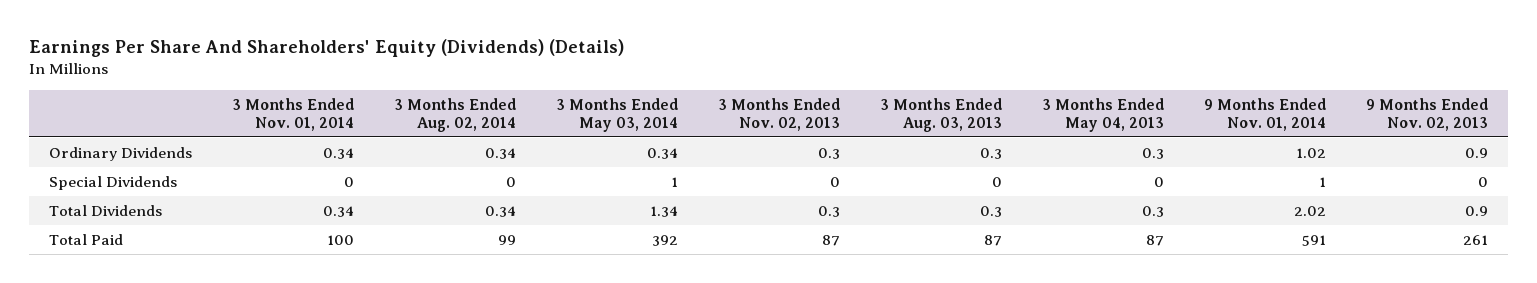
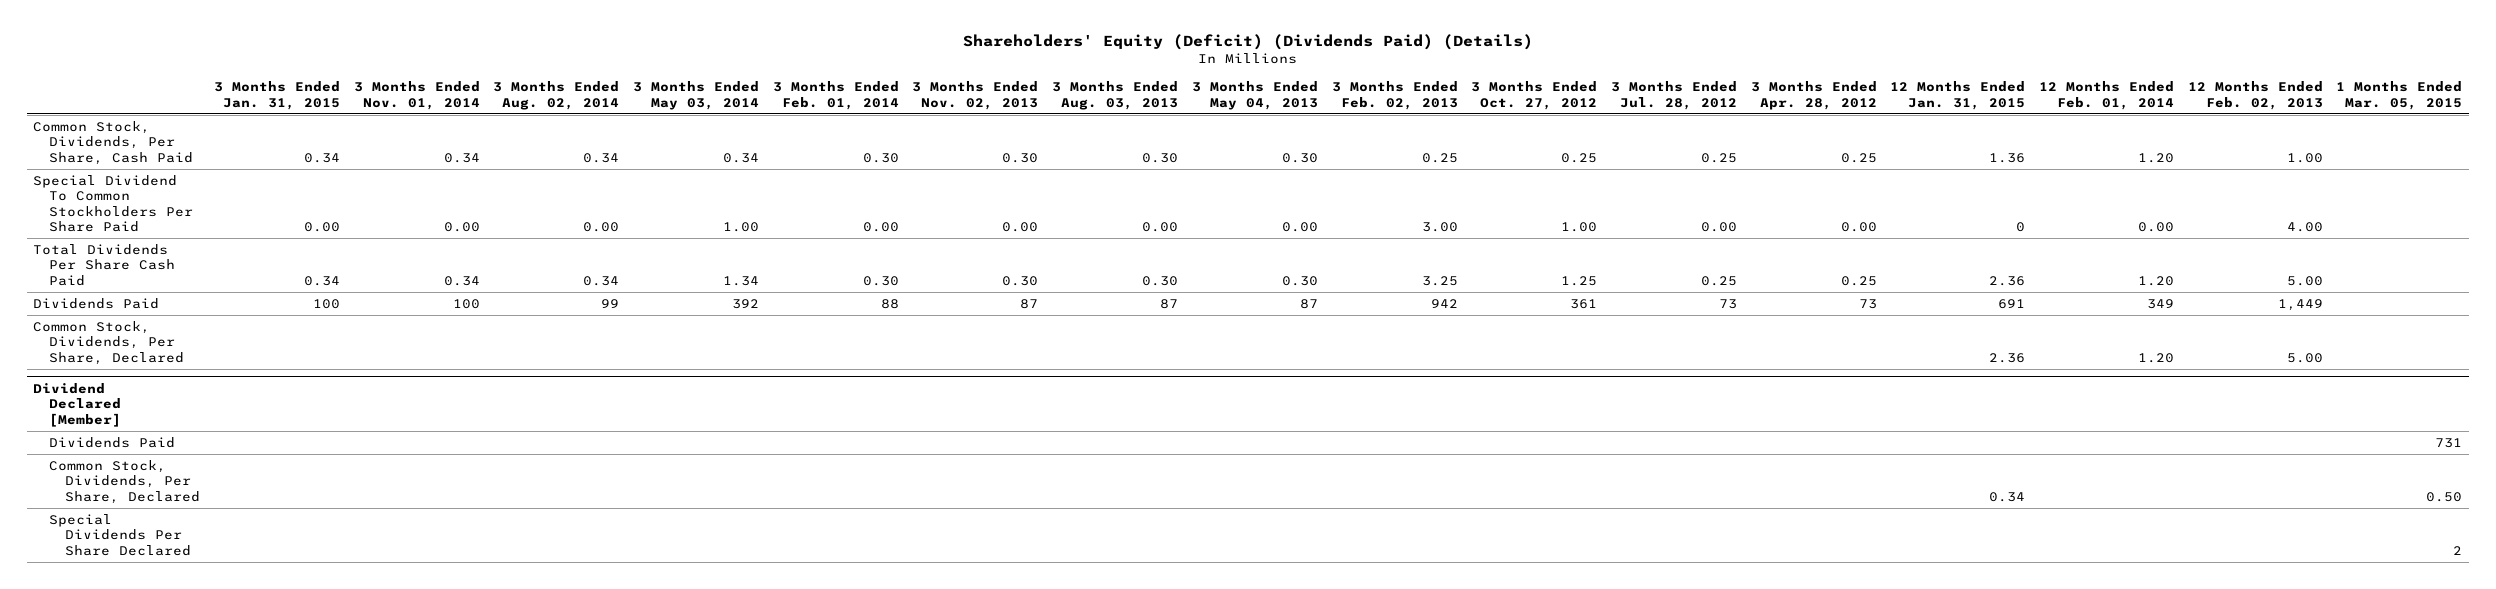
- Earnings Per Share And Shareholders' Equity (Dividends) (Details)
+ Shareholders' Equity (Deficit) (Dividends Paid) (Details)
- | 3 Months Ended Nov. 01, 2014 | 3 Months Ended Aug. 02, 2014 | 3 Months Ended May 03, 2014 | 3 Months Ended Nov. 02, 2013 | 3 Months Ended Aug. 03, 2013 | 3 Months Ended May 04, 2013 | 9 Months Ended Nov. 01, 2014 | 9 Months Ended Nov. 02, 2013
+ | 3 Months Ended Jan. 31, 2015 | 3 Months Ended Nov. 01, 2014 | 3 Months Ended Aug. 02, 2014 | 3 Months Ended May 03, 2014 | 3 Months Ended Feb. 01, 2014 | 3 Months Ended Nov. 02, 2013 | 3 Months Ended Aug. 03, 2013 | 3 Months Ended May 04, 2013 | 3 Months Ended Feb. 02, 2013 | 3 Months Ended Oct. 27, 2012 | 3 Months Ended Jul. 28, 2012 | 3 Months Ended Apr. 28, 2012 | 12 Months Ended Jan. 31, 2015 | 12 Months Ended Feb. 01, 2014 | 12 Months Ended Feb. 02, 2013 | 1 Months Ended Mar. 05, 2015
- Ordinary Dividends | 0.34 | 0.34 | 0.34 | 0.3 | 0.3 | 0.3 | 1.02 | 0.9
- Special Dividends | 0 | 0 | 1 | 0 | 0 | 0 | 1 | 0
- Total Dividends | 0.34 | 0.34 | 1.34 | 0.3 | 0.3 | 0.3 | 2.02 | 0.9
- Total Paid | 100 | 99 | 392 | 87 | 87 | 87 | 591 | 261
+ Common Stock, Dividends, Per Share, Cash Paid | 0.34 | 0.34 | 0.34 | 0.34 | 0.30 | 0.30 | 0.30 | 0.30 | 0.25 | 0.25 | 0.25 | 0.25 | 1.36 | 1.20 | 1.00 |
+ Special Dividend To Common Stockholders Per Share Paid | 0.00 | 0.00 | 0.00 | 1.00 | 0.00 | 0.00 | 0.00 | 0.00 | 3.00 | 1.00 | 0.00 | 0.00 | 0 | 0.00 | 4.00 |
+ Total Dividends Per Share Cash Paid | 0.34 | 0.34 | 0.34 | 1.34 | 0.30 | 0.30 | 0.30 | 0.30 | 3.25 | 1.25 | 0.25 | 0.25 | 2.36 | 1.20 | 5.00 |
+ Dividends Paid | 100 | 100 | 99 | 392 | 88 | 87 | 87 | 87 | 942 | 361 | 73 | 73 | 691 | 349 | 1,449 |
+ Common Stock, Dividends, Per Share, Declared | | | | | | | | | | | | | 2.36 | 1.20 | 5.00 |
+ Dividend Declared [Member]
+ Dividends Paid | | | | | | | | | | | | | | | | 731
+ Common Stock, Dividends, Per Share, Declared | | | | | | | | | | | | | 0.34 | | | 0.50
+ Special Dividends Per Share Declared | | | | | | | | | | | | | | | | 2

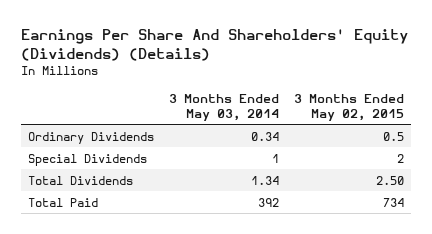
- Shareholders' Equity (Deficit) (Dividends Paid) (Details)
+ Earnings Per Share And Shareholders' Equity (Dividends) (Details)
- | 3 Months Ended Jan. 31, 2015 | 3 Months Ended Nov. 01, 2014 | 3 Months Ended Aug. 02, 2014 | 3 Months Ended May 03, 2014 | 3 Months Ended Feb. 01, 2014 | 3 Months Ended Nov. 02, 2013 | 3 Months Ended Aug. 03, 2013 | 3 Months Ended May 04, 2013 | 3 Months Ended Feb. 02, 2013 | 3 Months Ended Oct. 27, 2012 | 3 Months Ended Jul. 28, 2012 | 3 Months Ended Apr. 28, 2012 | 12 Months Ended Jan. 31, 2015 | 12 Months Ended Feb. 01, 2014 | 12 Months Ended Feb. 02, 2013 | 1 Months Ended Mar. 05, 2015
+ | 3 Months Ended May 03, 2014 | 3 Months Ended May 02, 2015
- Common Stock, Dividends, Per Share, Cash Paid | 0.34 | 0.34 | 0.34 | 0.34 | 0.30 | 0.30 | 0.30 | 0.30 | 0.25 | 0.25 | 0.25 | 0.25 | 1.36 | 1.20 | 1.00 |
- Special Dividend To Common Stockholders Per Share Paid | 0.00 | 0.00 | 0.00 | 1.00 | 0.00 | 0.00 | 0.00 | 0.00 | 3.00 | 1.00 | 0.00 | 0.00 | 0 | 0.00 | 4.00 |
- Total Dividends Per Share Cash Paid | 0.34 | 0.34 | 0.34 | 1.34 | 0.30 | 0.30 | 0.30 | 0.30 | 3.25 | 1.25 | 0.25 | 0.25 | 2.36 | 1.20 | 5.00 |
- Dividends Paid | 100 | 100 | 99 | 392 | 88 | 87 | 87 | 87 | 942 | 361 | 73 | 73 | 691 | 349 | 1,449 |
- Common Stock, Dividends, Per Share, Declared | | | | | | | | | | | | | 2.36 | 1.20 | 5.00 |
- Dividend Declared [Member]
- Dividends Paid | | | | | | | | | | | | | | | | 731
- Common Stock, Dividends, Per Share, Declared | | | | | | | | | | | | | 0.34 | | | 0.50
- Special Dividends Per Share Declared | | | | | | | | | | | | | | | | 2
+ Ordinary Dividends | 0.34 | 0.5
+ Special Dividends | 1 | 2
+ Total Dividends | 1.34 | 2.50
+ Total Paid | 392 | 734

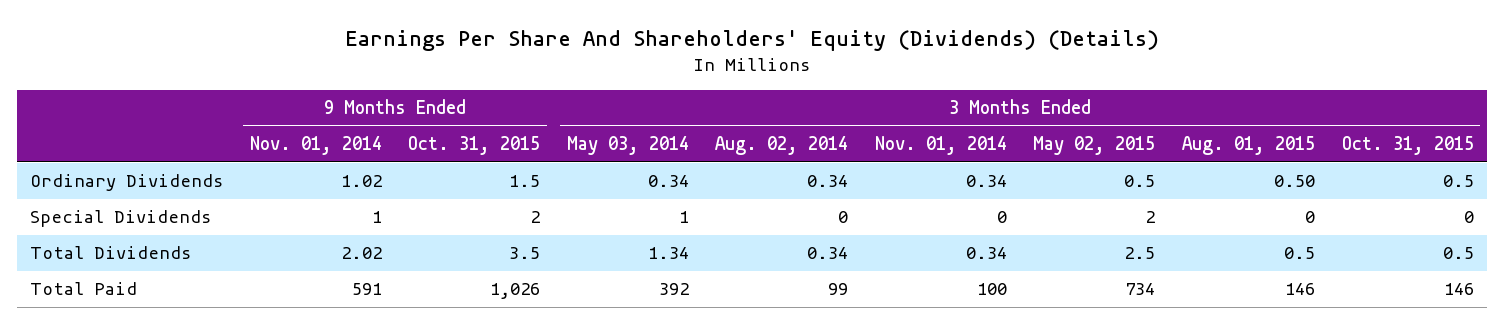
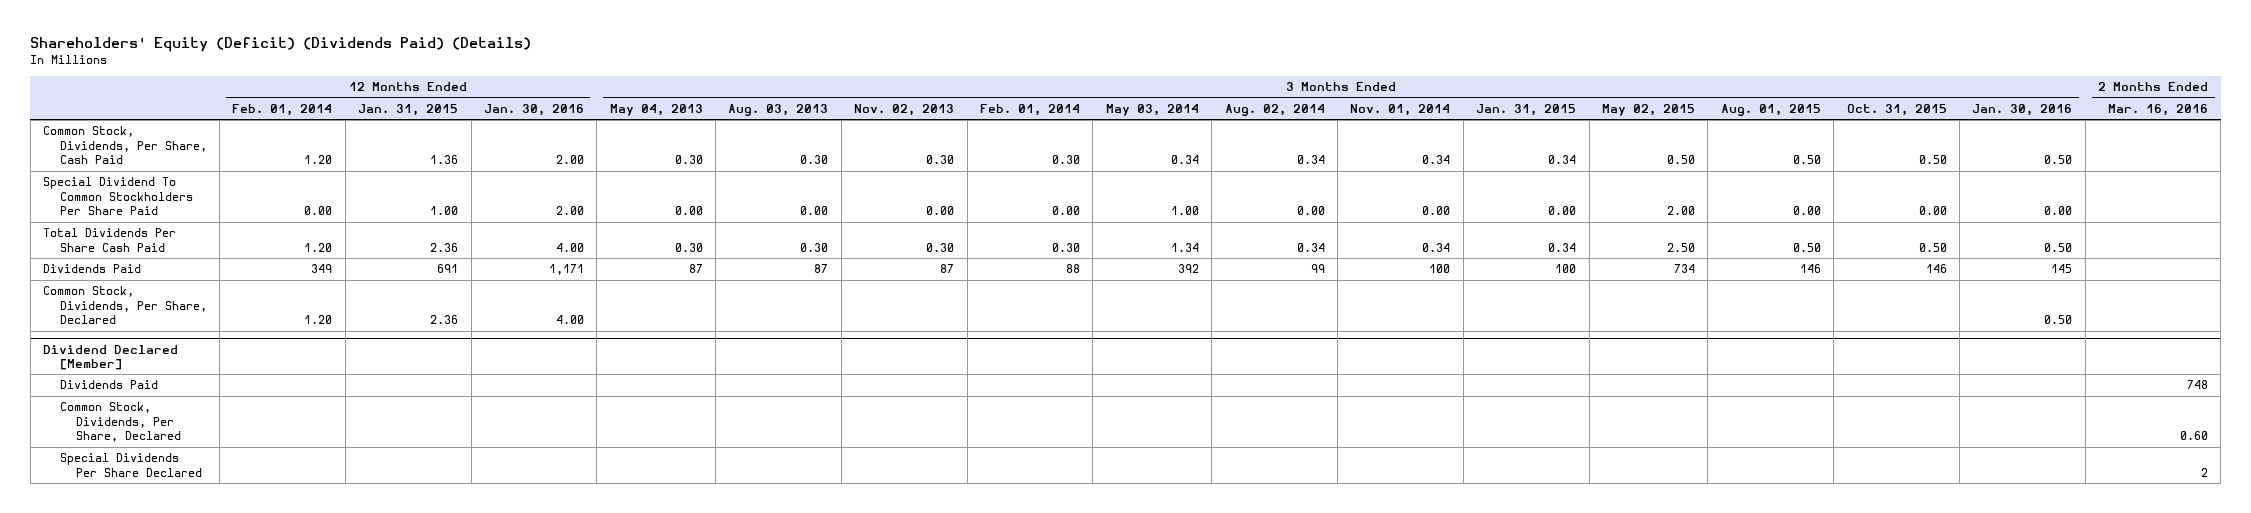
- Earnings Per Share And Shareholders' Equity (Dividends) (Details)
+ Shareholders' Equity (Deficit) (Dividends Paid) (Details)
- | 9 Months Ended Nov. 01, 2014 | 9 Months Ended Oct. 31, 2015 | 3 Months Ended May 03, 2014 | 3 Months Ended Aug. 02, 2014 | 3 Months Ended Nov. 01, 2014 | 3 Months Ended May 02, 2015 | 3 Months Ended Aug. 01, 2015 | 3 Months Ended Oct. 31, 2015
+ | 12 Months Ended Feb. 01, 2014 | 12 Months Ended Jan. 31, 2015 | 12 Months Ended Jan. 30, 2016 | 3 Months Ended May 04, 2013 | 3 Months Ended Aug. 03, 2013 | 3 Months Ended Nov. 02, 2013 | 3 Months Ended Feb. 01, 2014 | 3 Months Ended May 03, 2014 | 3 Months Ended Aug. 02, 2014 | 3 Months Ended Nov. 01, 2014 | 3 Months Ended Jan. 31, 2015 | 3 Months Ended May 02, 2015 | 3 Months Ended Aug. 01, 2015 | 3 Months Ended Oct. 31, 2015 | 3 Months Ended Jan. 30, 2016 | 2 Months Ended Mar. 16, 2016
- Ordinary Dividends | 1.02 | 1.5 | 0.34 | 0.34 | 0.34 | 0.5 | 0.50 | 0.5
- Special Dividends | 1 | 2 | 1 | 0 | 0 | 2 | 0 | 0
- Total Dividends | 2.02 | 3.5 | 1.34 | 0.34 | 0.34 | 2.5 | 0.5 | 0.5
- Total Paid | 591 | 1,026 | 392 | 99 | 100 | 734 | 146 | 146
+ Common Stock, Dividends, Per Share, Cash Paid | 1.20 | 1.36 | 2.00 | 0.30 | 0.30 | 0.30 | 0.30 | 0.34 | 0.34 | 0.34 | 0.34 | 0.50 | 0.50 | 0.50 | 0.50 |
+ Special Dividend To Common Stockholders Per Share Paid | 0.00 | 1.00 | 2.00 | 0.00 | 0.00 | 0.00 | 0.00 | 1.00 | 0.00 | 0.00 | 0.00 | 2.00 | 0.00 | 0.00 | 0.00 |
+ Total Dividends Per Share Cash Paid | 1.20 | 2.36 | 4.00 | 0.30 | 0.30 | 0.30 | 0.30 | 1.34 | 0.34 | 0.34 | 0.34 | 2.50 | 0.50 | 0.50 | 0.50 |
+ Dividends Paid | 349 | 691 | 1,171 | 87 | 87 | 87 | 88 | 392 | 99 | 100 | 100 | 734 | 146 | 146 | 145 |
+ Common Stock, Dividends, Per Share, Declared | 1.20 | 2.36 | 4.00 | | | | | | | | | | | | 0.50 |
+ Dividend Declared [Member]
+ Dividends Paid | | | | | | | | | | | | | | | | 748
+ Common Stock, Dividends, Per Share, Declared | | | | | | | | | | | | | | | | 0.60
+ Special Dividends Per Share Declared | | | | | | | | | | | | | | | | 2

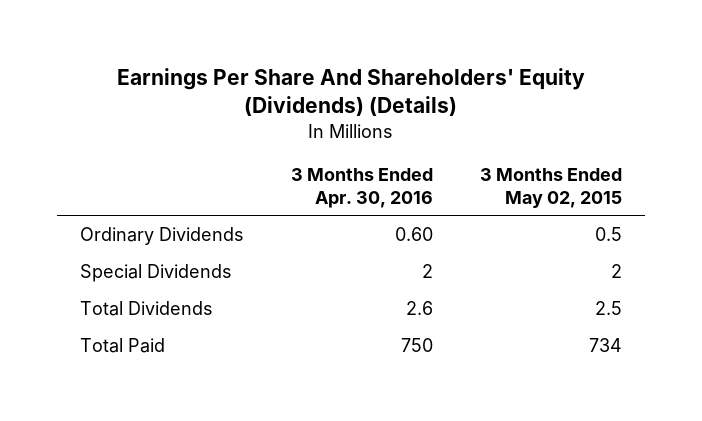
- Shareholders' Equity (Deficit) (Dividends Paid) (Details)
+ Earnings Per Share And Shareholders' Equity (Dividends) (Details)
- | 12 Months Ended Feb. 01, 2014 | 12 Months Ended Jan. 31, 2015 | 12 Months Ended Jan. 30, 2016 | 3 Months Ended May 04, 2013 | 3 Months Ended Aug. 03, 2013 | 3 Months Ended Nov. 02, 2013 | 3 Months Ended Feb. 01, 2014 | 3 Months Ended May 03, 2014 | 3 Months Ended Aug. 02, 2014 | 3 Months Ended Nov. 01, 2014 | 3 Months Ended Jan. 31, 2015 | 3 Months Ended May 02, 2015 | 3 Months Ended Aug. 01, 2015 | 3 Months Ended Oct. 31, 2015 | 3 Months Ended Jan. 30, 2016 | 2 Months Ended Mar. 16, 2016
+ | 3 Months Ended Apr. 30, 2016 | 3 Months Ended May 02, 2015
- Common Stock, Dividends, Per Share, Cash Paid | 1.20 | 1.36 | 2.00 | 0.30 | 0.30 | 0.30 | 0.30 | 0.34 | 0.34 | 0.34 | 0.34 | 0.50 | 0.50 | 0.50 | 0.50 |
- Special Dividend To Common Stockholders Per Share Paid | 0.00 | 1.00 | 2.00 | 0.00 | 0.00 | 0.00 | 0.00 | 1.00 | 0.00 | 0.00 | 0.00 | 2.00 | 0.00 | 0.00 | 0.00 |
- Total Dividends Per Share Cash Paid | 1.20 | 2.36 | 4.00 | 0.30 | 0.30 | 0.30 | 0.30 | 1.34 | 0.34 | 0.34 | 0.34 | 2.50 | 0.50 | 0.50 | 0.50 |
- Dividends Paid | 349 | 691 | 1,171 | 87 | 87 | 87 | 88 | 392 | 99 | 100 | 100 | 734 | 146 | 146 | 145 |
- Common Stock, Dividends, Per Share, Declared | 1.20 | 2.36 | 4.00 | | | | | | | | | | | | 0.50 |
- Dividend Declared [Member]
- Dividends Paid | | | | | | | | | | | | | | | | 748
- Common Stock, Dividends, Per Share, Declared | | | | | | | | | | | | | | | | 0.60
- Special Dividends Per Share Declared | | | | | | | | | | | | | | | | 2
+ Ordinary Dividends | 0.60 | 0.5
+ Special Dividends | 2 | 2
+ Total Dividends | 2.6 | 2.5
+ Total Paid | 750 | 734

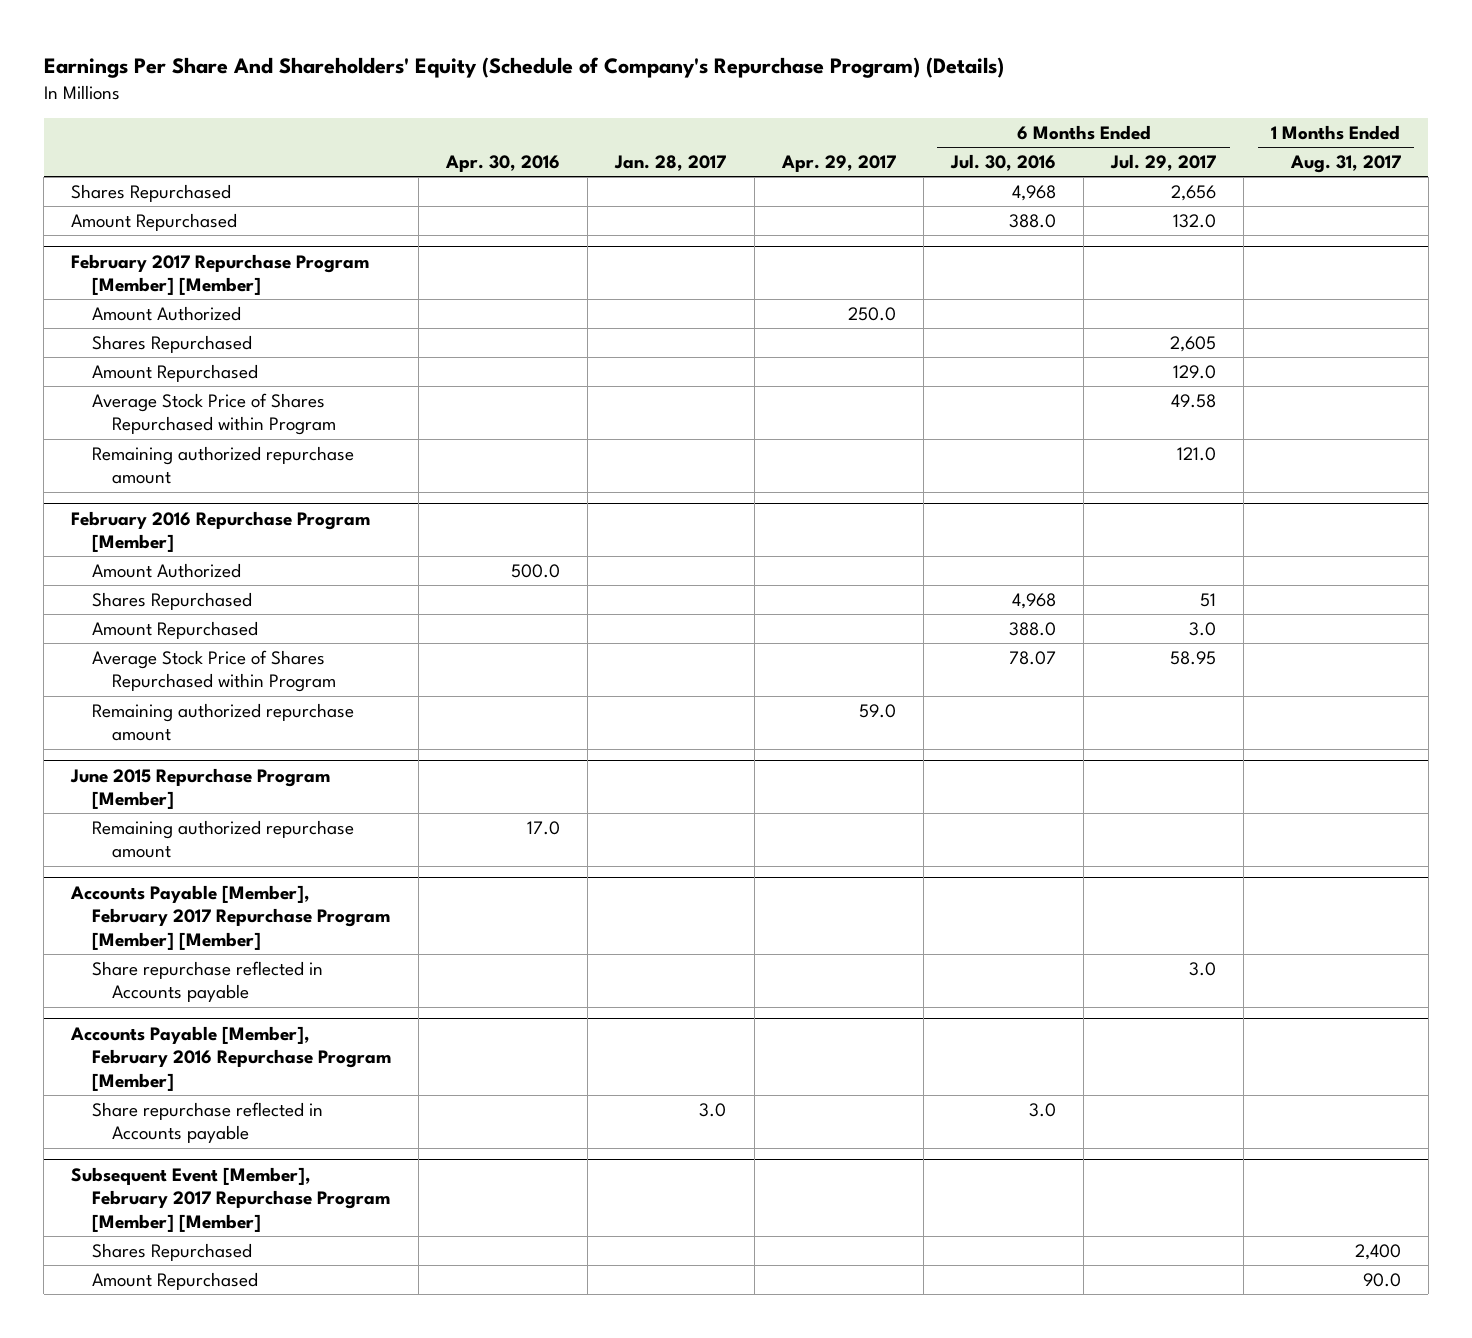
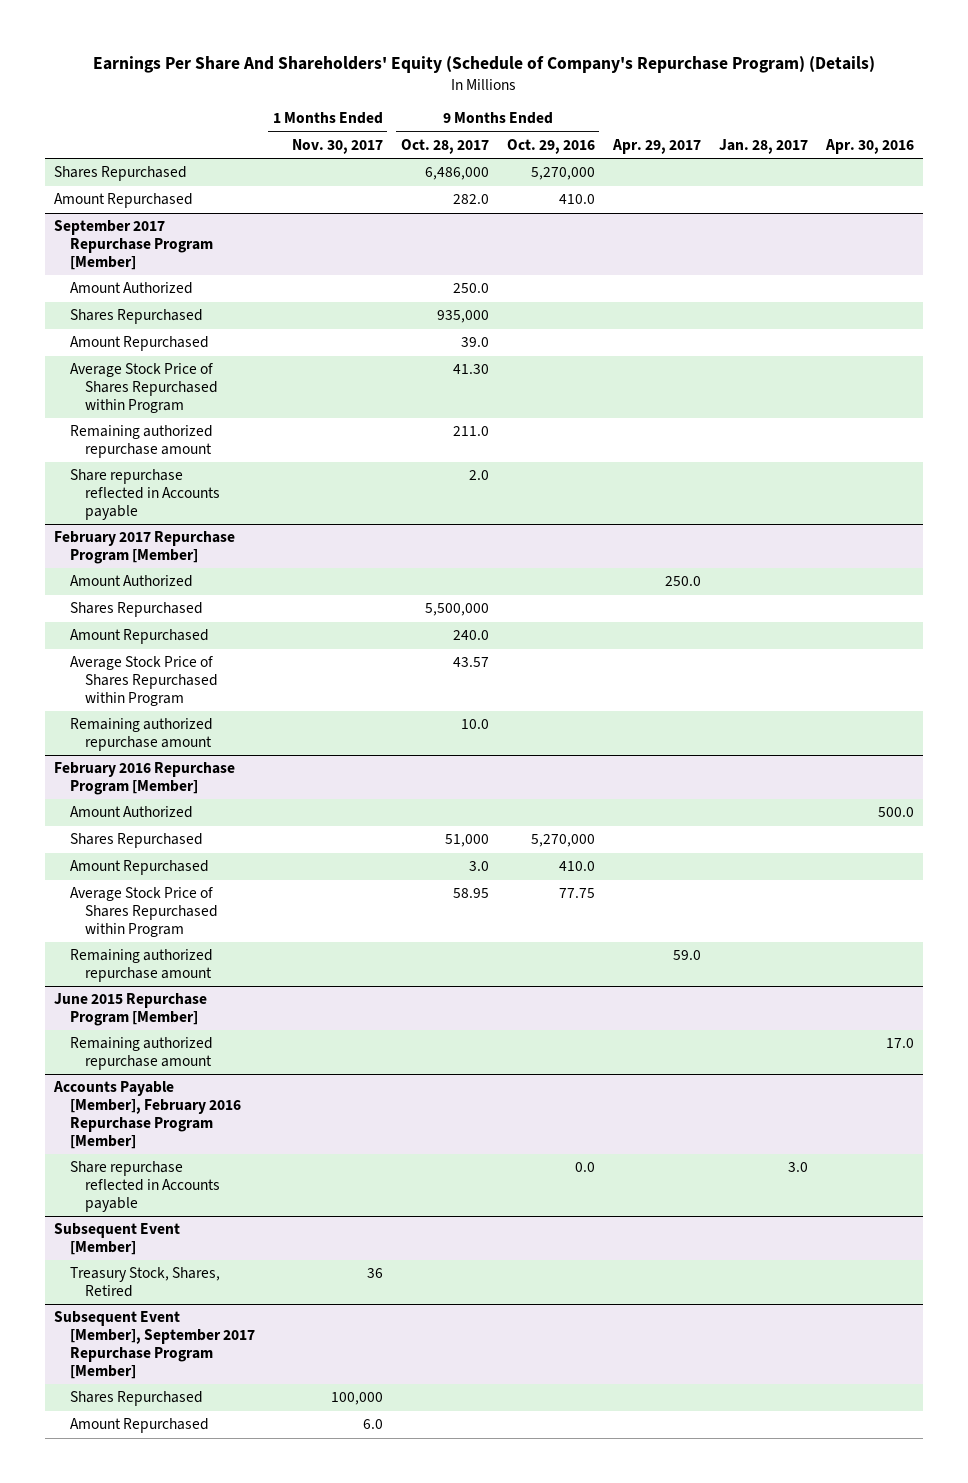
- | Apr. 30, 2016 | Jan. 28, 2017 | Apr. 29, 2017 | 6 Months Ended Jul. 30, 2016 | 6 Months Ended Jul. 29, 2017 | 1 Months Ended Aug. 31, 2017
+ | 1 Months Ended Nov. 30, 2017 | 9 Months Ended Oct. 28, 2017 | 9 Months Ended Oct. 29, 2016 | Apr. 29, 2017 | Jan. 28, 2017 | Apr. 30, 2016
- February 2017 Repurchase Program [Member] [Member]
+ September 2017 Repurchase Program [Member]
+ Amount Authorized | | 250.0 | | | |
+ Shares Repurchased | | 935,000 | | | |
+ Amount Repurchased | | 39.0 | | | |
+ Average Stock Price of Shares Repurchased within Program | | 41.30 | | | |
+ Remaining authorized repurchase amount | | 211.0 | | | |
+ Share repurchase reflected in Accounts payable | | 2.0 | | | |
+ February 2017 Repurchase Program [Member]
- Accounts Payable [Member], February 2017 Repurchase Program [Member] [Member]
- Share repurchase reflected in Accounts payable | | | | | 3.0 |
- Subsequent Event [Member], February 2017 Repurchase Program [Member] [Member]
+ Subsequent Event [Member]
+ Treasury Stock, Shares, Retired | 36 | | | | |
+ Subsequent Event [Member], September 2017 Repurchase Program [Member]

